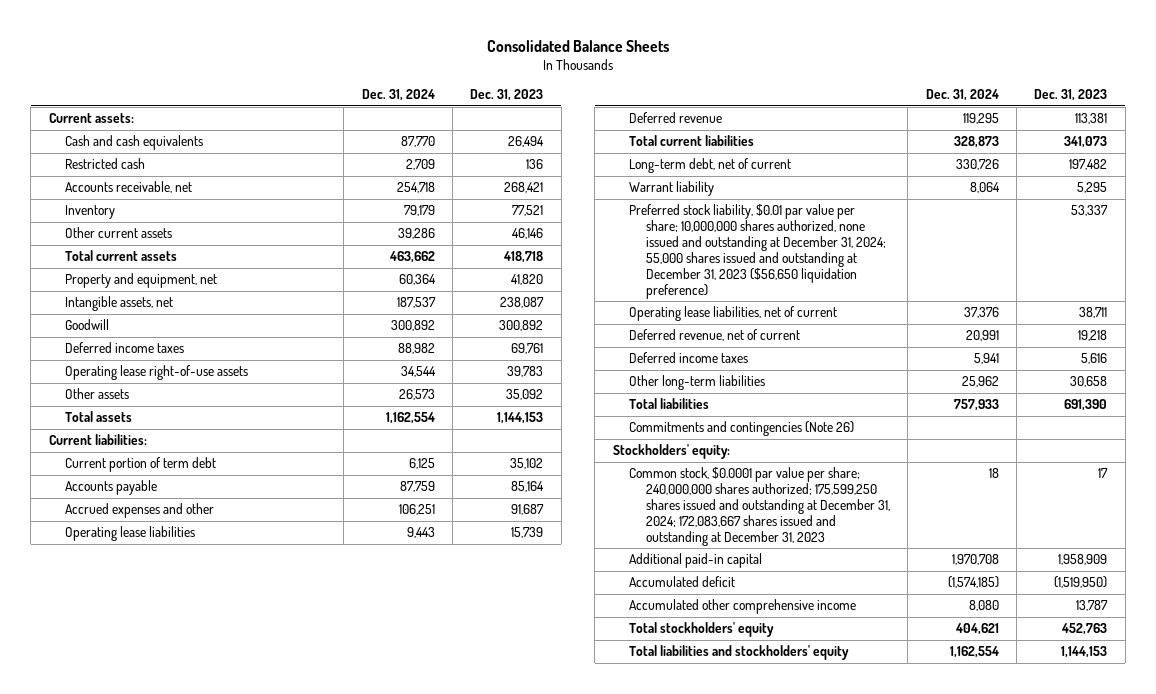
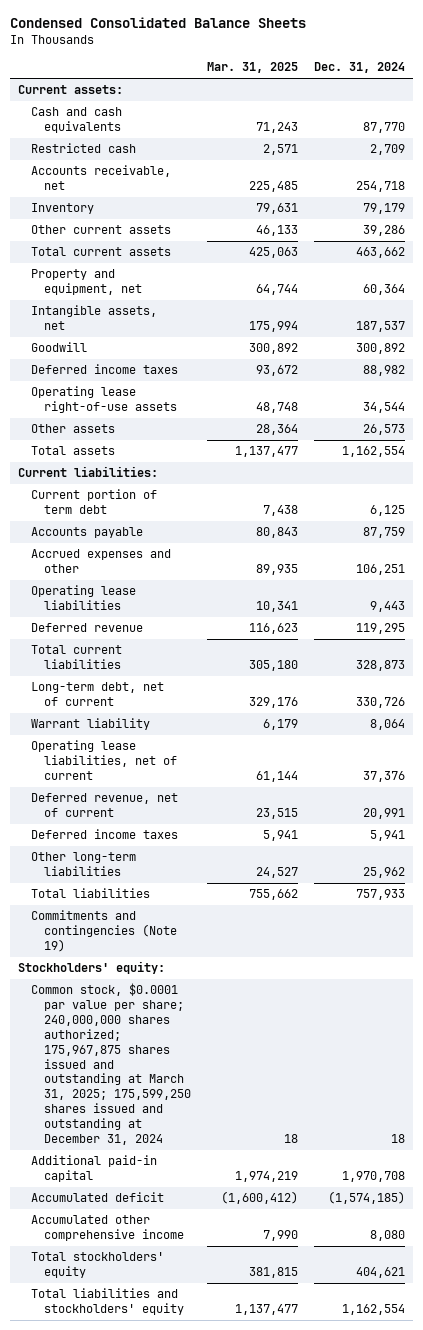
- Consolidated Balance Sheets
+ Condensed Consolidated Balance Sheets
- | Dec. 31, 2024 | Dec. 31, 2023
+ | Mar. 31, 2025 | Dec. 31, 2024
- Preferred stock liability, $0.01 par value per share; 10,000,000 shares authorized, none issued and outstanding at December 31, 2024; 55,000 shares issued and outstanding at December 31, 2023 ($56,650 liquidation preference) | | 53,337
- Commitments and contingencies (Note 26)
+ Commitments and contingencies (Note 19)
- Common stock, $0.0001 par value per share; 240,000,000 shares authorized; 175,599,250 shares issued and outstanding at December 31, 2024; 172,083,667 shares issued and outstanding at December 31, 2023 | 18 | 17
+ Common stock, $0.0001 par value per share; 240,000,000 shares authorized; 175,967,875 shares issued and outstanding at March 31, 2025; 175,599,250 shares issued and outstanding at December 31, 2024 | 18 | 18

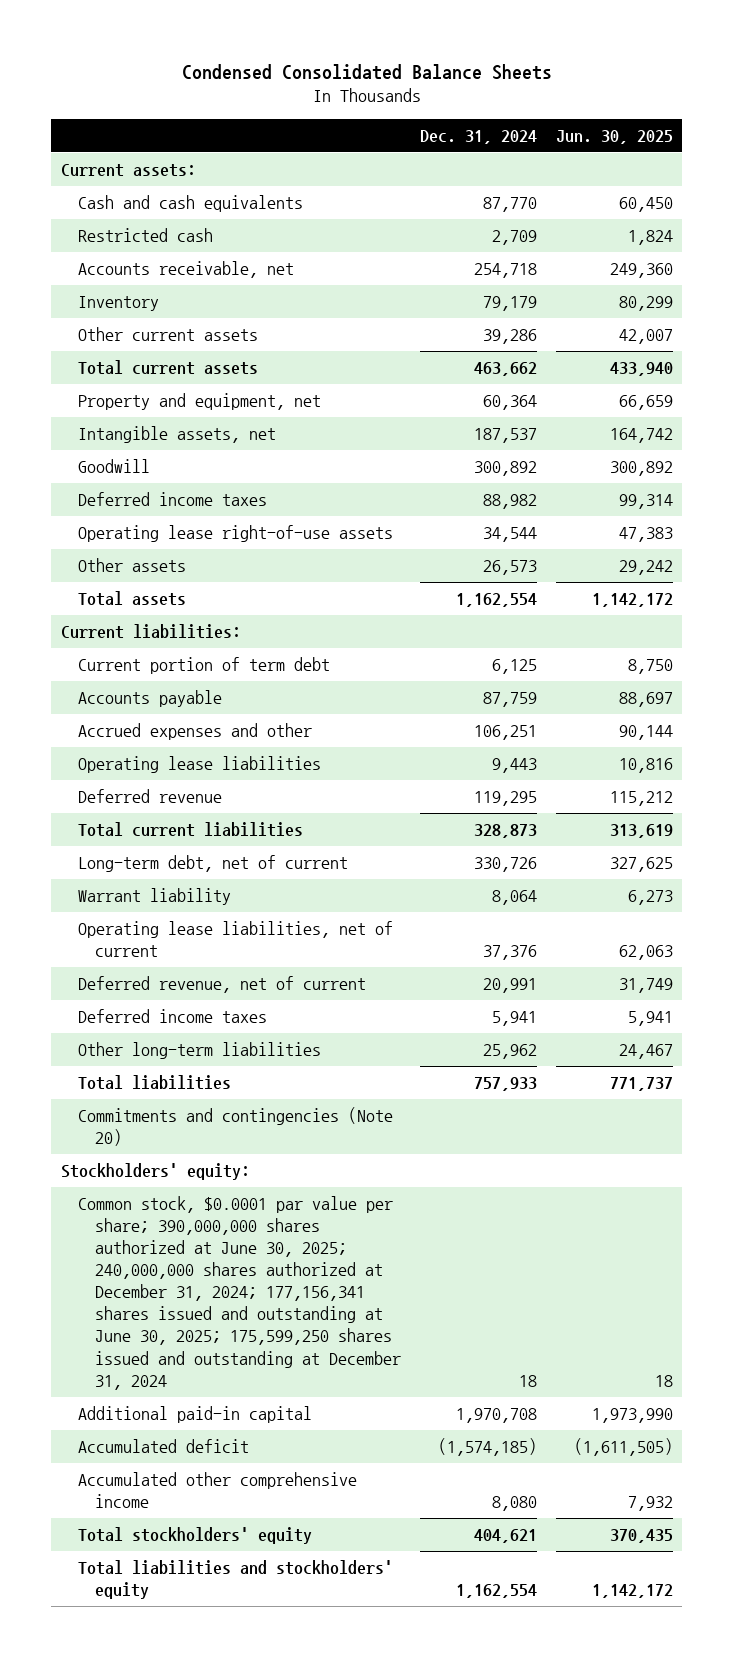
- | Mar. 31, 2025 | Dec. 31, 2024
+ | Dec. 31, 2024 | Jun. 30, 2025
- Commitments and contingencies (Note 19)
+ Commitments and contingencies (Note 20)
- Common stock, $0.0001 par value per share; 240,000,000 shares authorized; 175,967,875 shares issued and outstanding at March 31, 2025; 175,599,250 shares issued and outstanding at December 31, 2024 | 18 | 18
+ Common stock, $0.0001 par value per share; 390,000,000 shares authorized at June 30, 2025; 240,000,000 shares authorized at December 31, 2024; 177,156,341 shares issued and outstanding at June 30, 2025; 175,599,250 shares issued and outstanding at December 31, 2024 | 18 | 18

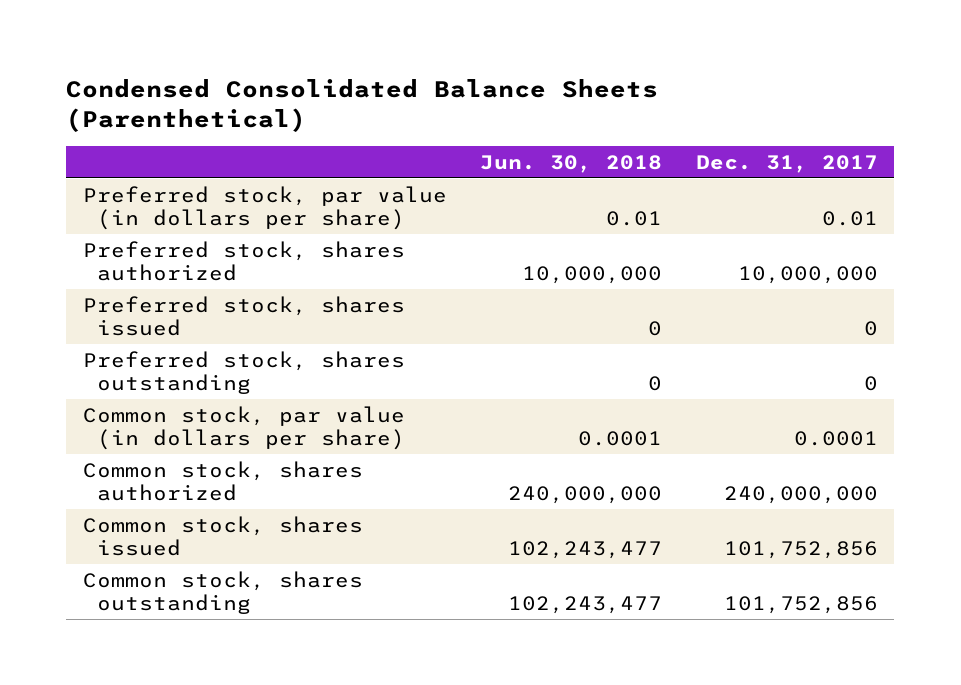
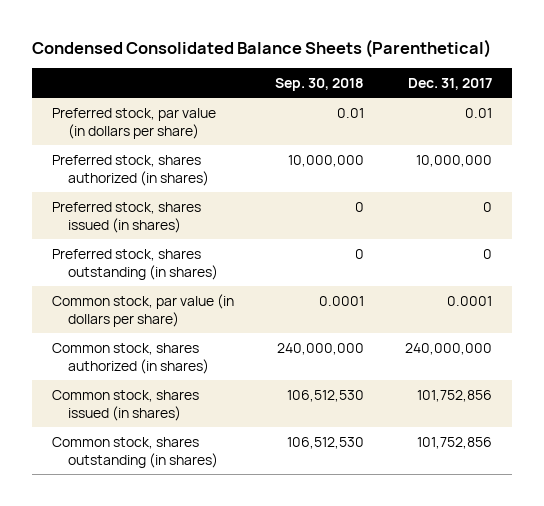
- | Jun. 30, 2018 | Dec. 31, 2017
+ | Sep. 30, 2018 | Dec. 31, 2017
- Preferred stock, shares authorized | 10,000,000 | 10,000,000
- Preferred stock, shares issued | 0 | 0
- Preferred stock, shares outstanding | 0 | 0
+ Preferred stock, shares authorized (in shares) | 10,000,000 | 10,000,000
+ Preferred stock, shares issued (in shares) | 0 | 0
+ Preferred stock, shares outstanding (in shares) | 0 | 0
- Common stock, shares authorized | 240,000,000 | 240,000,000
- Common stock, shares issued | 102,243,477 | 101,752,856
- Common stock, shares outstanding | 102,243,477 | 101,752,856
+ Common stock, shares authorized (in shares) | 240,000,000 | 240,000,000
+ Common stock, shares issued (in shares) | 106,512,530 | 101,752,856
+ Common stock, shares outstanding (in shares) | 106,512,530 | 101,752,856

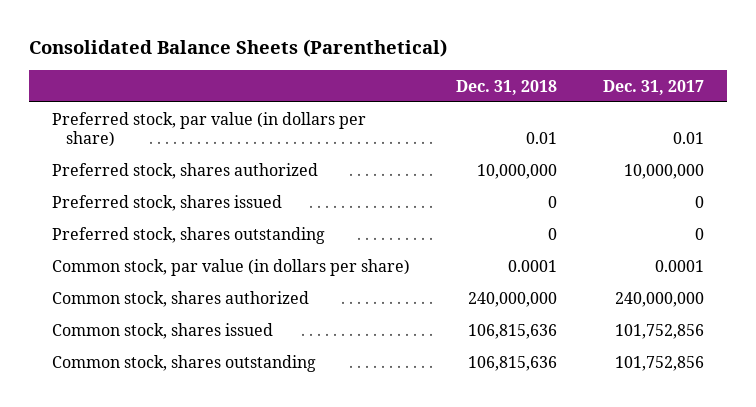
- Condensed Consolidated Balance Sheets (Parenthetical)
+ Consolidated Balance Sheets (Parenthetical)
- | Sep. 30, 2018 | Dec. 31, 2017
+ | Dec. 31, 2018 | Dec. 31, 2017
- Preferred stock, shares authorized (in shares) | 10,000,000 | 10,000,000
- Preferred stock, shares issued (in shares) | 0 | 0
- Preferred stock, shares outstanding (in shares) | 0 | 0
+ Preferred stock, shares authorized | 10,000,000 | 10,000,000
+ Preferred stock, shares issued | 0 | 0
+ Preferred stock, shares outstanding | 0 | 0
- Common stock, shares authorized (in shares) | 240,000,000 | 240,000,000
- Common stock, shares issued (in shares) | 106,512,530 | 101,752,856
- Common stock, shares outstanding (in shares) | 106,512,530 | 101,752,856
+ Common stock, shares authorized | 240,000,000 | 240,000,000
+ Common stock, shares issued | 106,815,636 | 101,752,856
+ Common stock, shares outstanding | 106,815,636 | 101,752,856

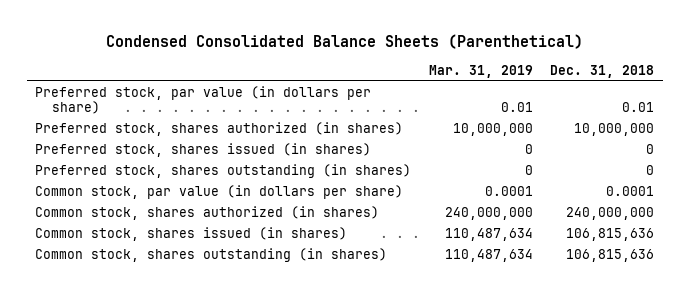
- Consolidated Balance Sheets (Parenthetical)
+ Condensed Consolidated Balance Sheets (Parenthetical)
- | Dec. 31, 2018 | Dec. 31, 2017
+ | Mar. 31, 2019 | Dec. 31, 2018
- Preferred stock, shares authorized | 10,000,000 | 10,000,000
- Preferred stock, shares issued | 0 | 0
- Preferred stock, shares outstanding | 0 | 0
+ Preferred stock, shares authorized (in shares) | 10,000,000 | 10,000,000
+ Preferred stock, shares issued (in shares) | 0 | 0
+ Preferred stock, shares outstanding (in shares) | 0 | 0
- Common stock, shares authorized | 240,000,000 | 240,000,000
- Common stock, shares issued | 106,815,636 | 101,752,856
- Common stock, shares outstanding | 106,815,636 | 101,752,856
+ Common stock, shares authorized (in shares) | 240,000,000 | 240,000,000
+ Common stock, shares issued (in shares) | 110,487,634 | 106,815,636
+ Common stock, shares outstanding (in shares) | 110,487,634 | 106,815,636

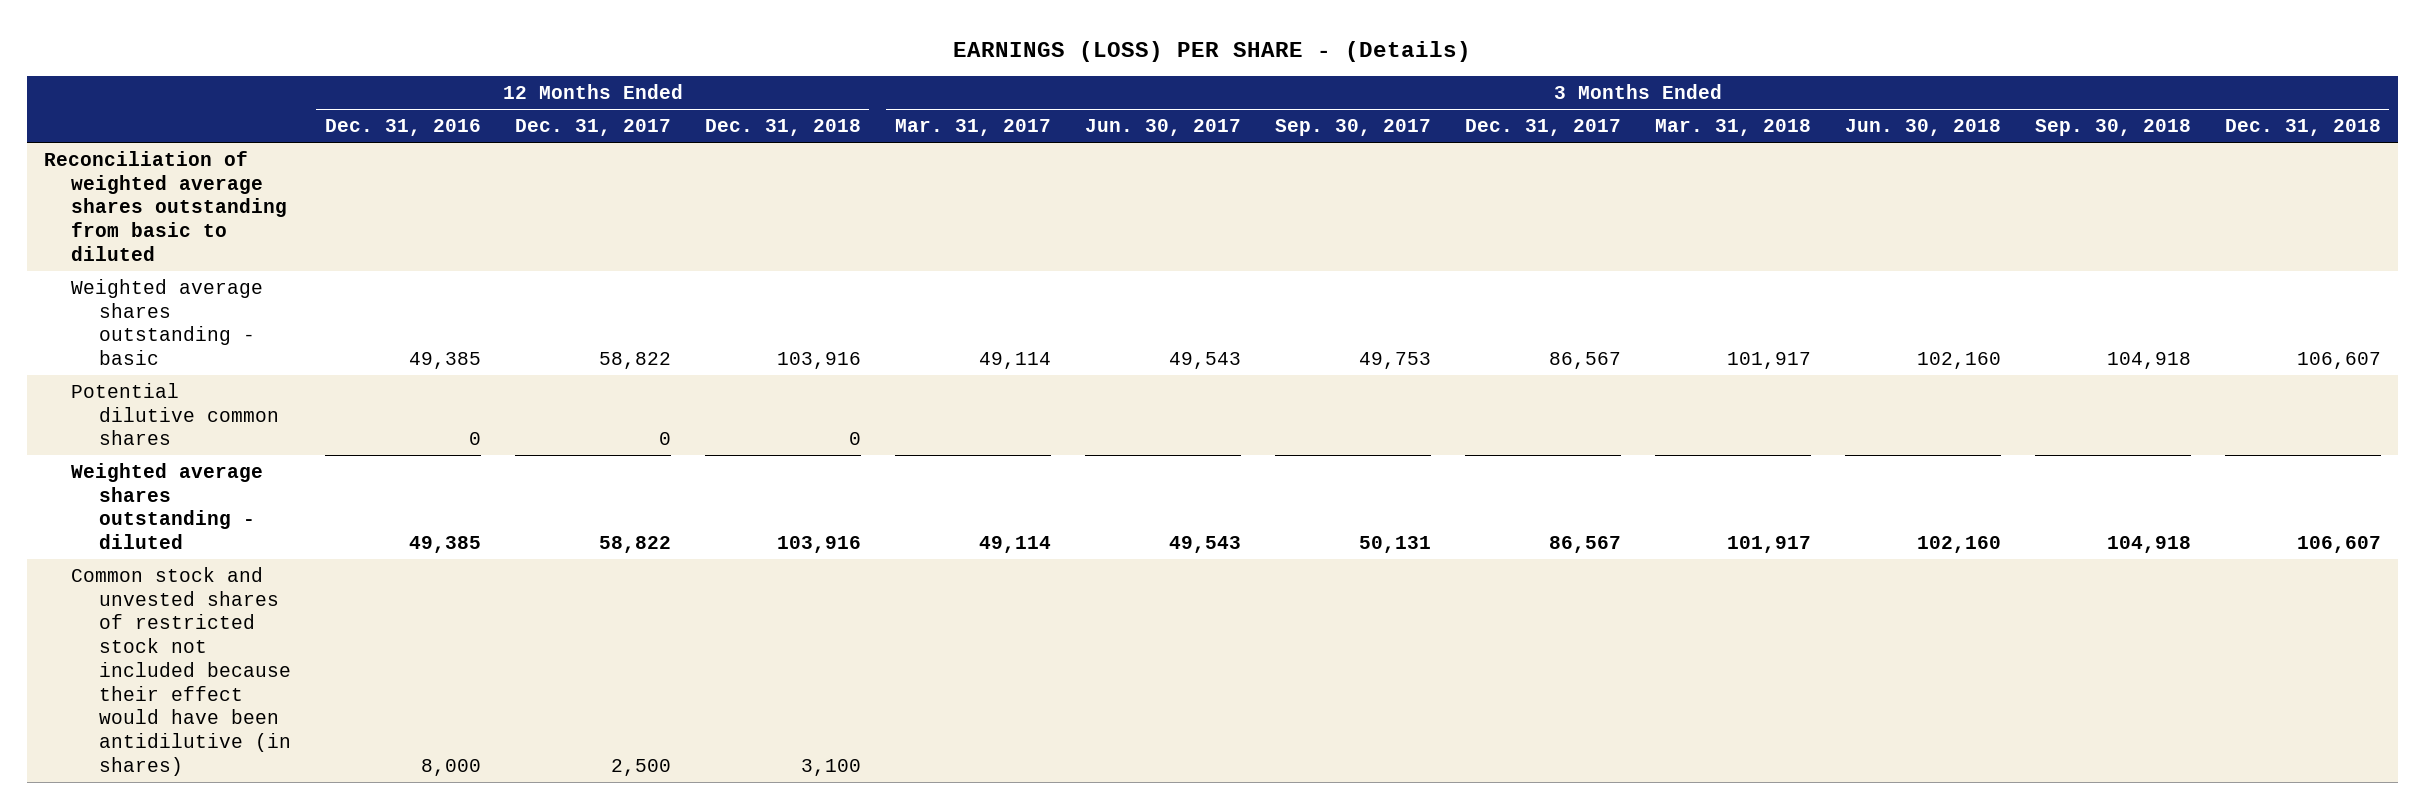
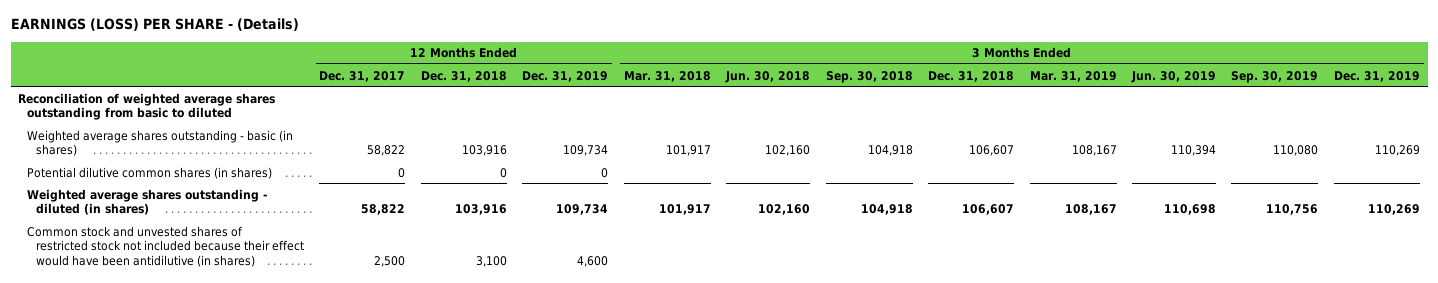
- | 12 Months Ended Dec. 31, 2016 | 12 Months Ended Dec. 31, 2017 | 12 Months Ended Dec. 31, 2018 | 3 Months Ended Mar. 31, 2017 | 3 Months Ended Jun. 30, 2017 | 3 Months Ended Sep. 30, 2017 | 3 Months Ended Dec. 31, 2017 | 3 Months Ended Mar. 31, 2018 | 3 Months Ended Jun. 30, 2018 | 3 Months Ended Sep. 30, 2018 | 3 Months Ended Dec. 31, 2018
+ | 12 Months Ended Dec. 31, 2017 | 12 Months Ended Dec. 31, 2018 | 12 Months Ended Dec. 31, 2019 | 3 Months Ended Mar. 31, 2018 | 3 Months Ended Jun. 30, 2018 | 3 Months Ended Sep. 30, 2018 | 3 Months Ended Dec. 31, 2018 | 3 Months Ended Mar. 31, 2019 | 3 Months Ended Jun. 30, 2019 | 3 Months Ended Sep. 30, 2019 | 3 Months Ended Dec. 31, 2019
- Weighted average shares outstanding - basic | 49,385 | 58,822 | 103,916 | 49,114 | 49,543 | 49,753 | 86,567 | 101,917 | 102,160 | 104,918 | 106,607
- Potential dilutive common shares | 0 | 0 | 0 | | | | | | | |
- Weighted average shares outstanding - diluted | 49,385 | 58,822 | 103,916 | 49,114 | 49,543 | 50,131 | 86,567 | 101,917 | 102,160 | 104,918 | 106,607
+ Weighted average shares outstanding - basic (in shares) | 58,822 | 103,916 | 109,734 | 101,917 | 102,160 | 104,918 | 106,607 | 108,167 | 110,394 | 110,080 | 110,269
+ Potential dilutive common shares (in shares) | 0 | 0 | 0 | | | | | | | |
+ Weighted average shares outstanding - diluted (in shares) | 58,822 | 103,916 | 109,734 | 101,917 | 102,160 | 104,918 | 106,607 | 108,167 | 110,698 | 110,756 | 110,269

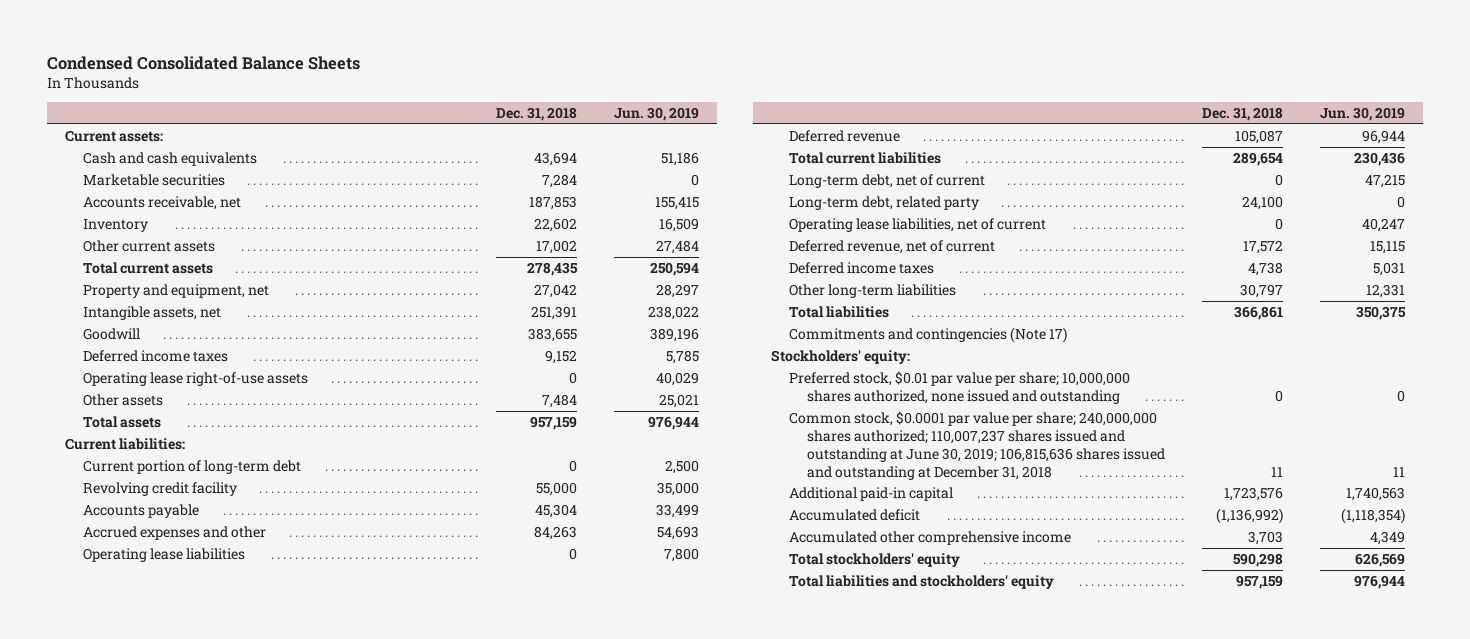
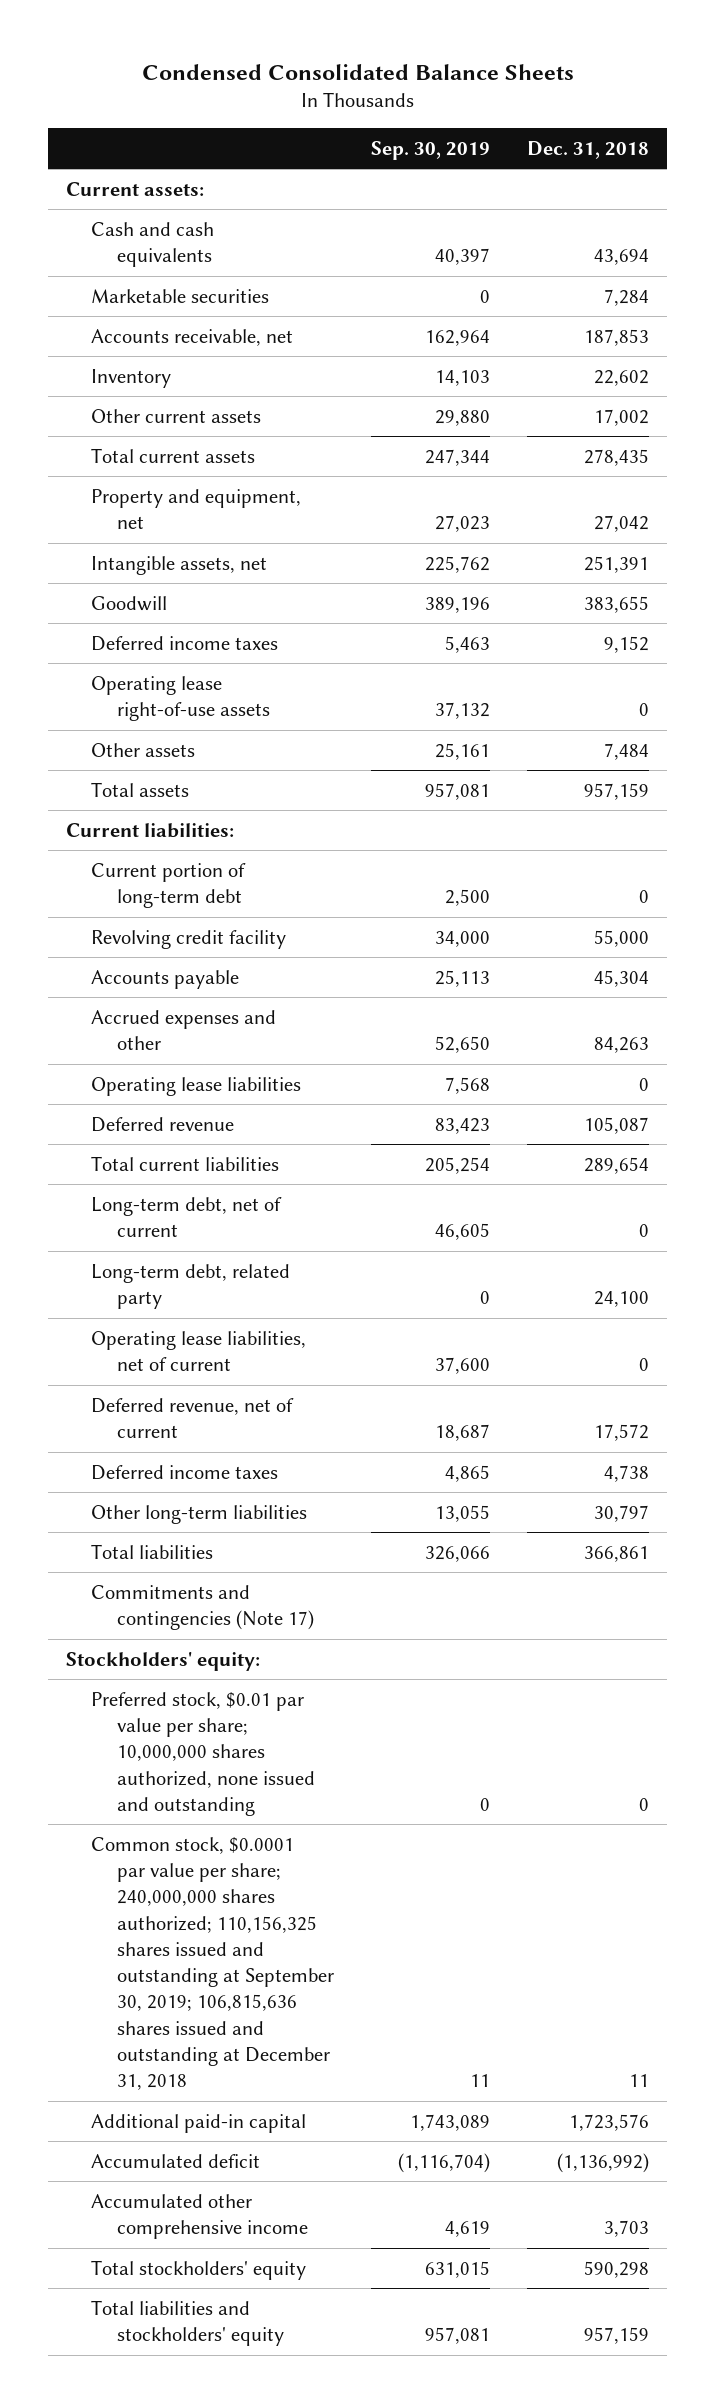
- | Dec. 31, 2018 | Jun. 30, 2019
+ | Sep. 30, 2019 | Dec. 31, 2018
- Common stock, $0.0001 par value per share; 240,000,000 shares authorized; 110,007,237 shares issued and outstanding at June 30, 2019; 106,815,636 shares issued and outstanding at December 31, 2018 | 11 | 11
+ Common stock, $0.0001 par value per share; 240,000,000 shares authorized; 110,156,325 shares issued and outstanding at September 30, 2019; 106,815,636 shares issued and outstanding at December 31, 2018 | 11 | 11

